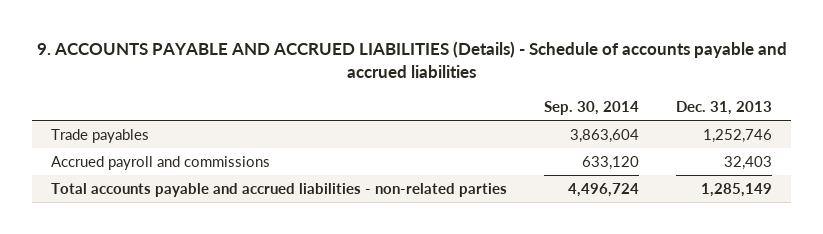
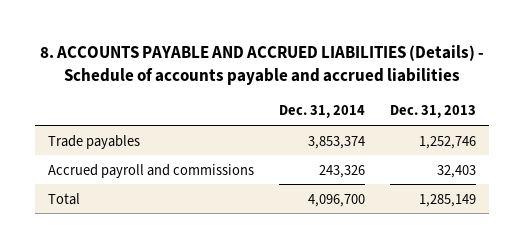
- 9. ACCOUNTS PAYABLE AND ACCRUED LIABILITIES (Details) - Schedule of accounts payable and accrued liabilities
+ 8. ACCOUNTS PAYABLE AND ACCRUED LIABILITIES (Details) - Schedule of accounts payable and accrued liabilities
- | Sep. 30, 2014 | Dec. 31, 2013
+ | Dec. 31, 2014 | Dec. 31, 2013
- Total accounts payable and accrued liabilities - non-related parties | 4,496,724 | 1,285,149
+ Total | 4,096,700 | 1,285,149

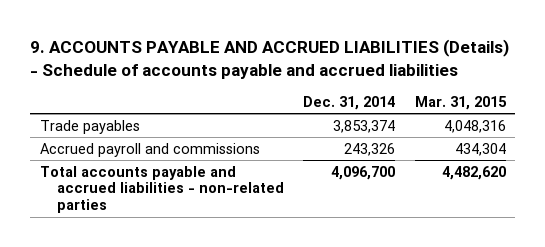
- 8. ACCOUNTS PAYABLE AND ACCRUED LIABILITIES (Details) - Schedule of accounts payable and accrued liabilities
+ 9. ACCOUNTS PAYABLE AND ACCRUED LIABILITIES (Details) - Schedule of accounts payable and accrued liabilities
- | Dec. 31, 2014 | Dec. 31, 2013
+ | Dec. 31, 2014 | Mar. 31, 2015
- Total | 4,096,700 | 1,285,149
+ Total accounts payable and accrued liabilities - non-related parties | 4,096,700 | 4,482,620

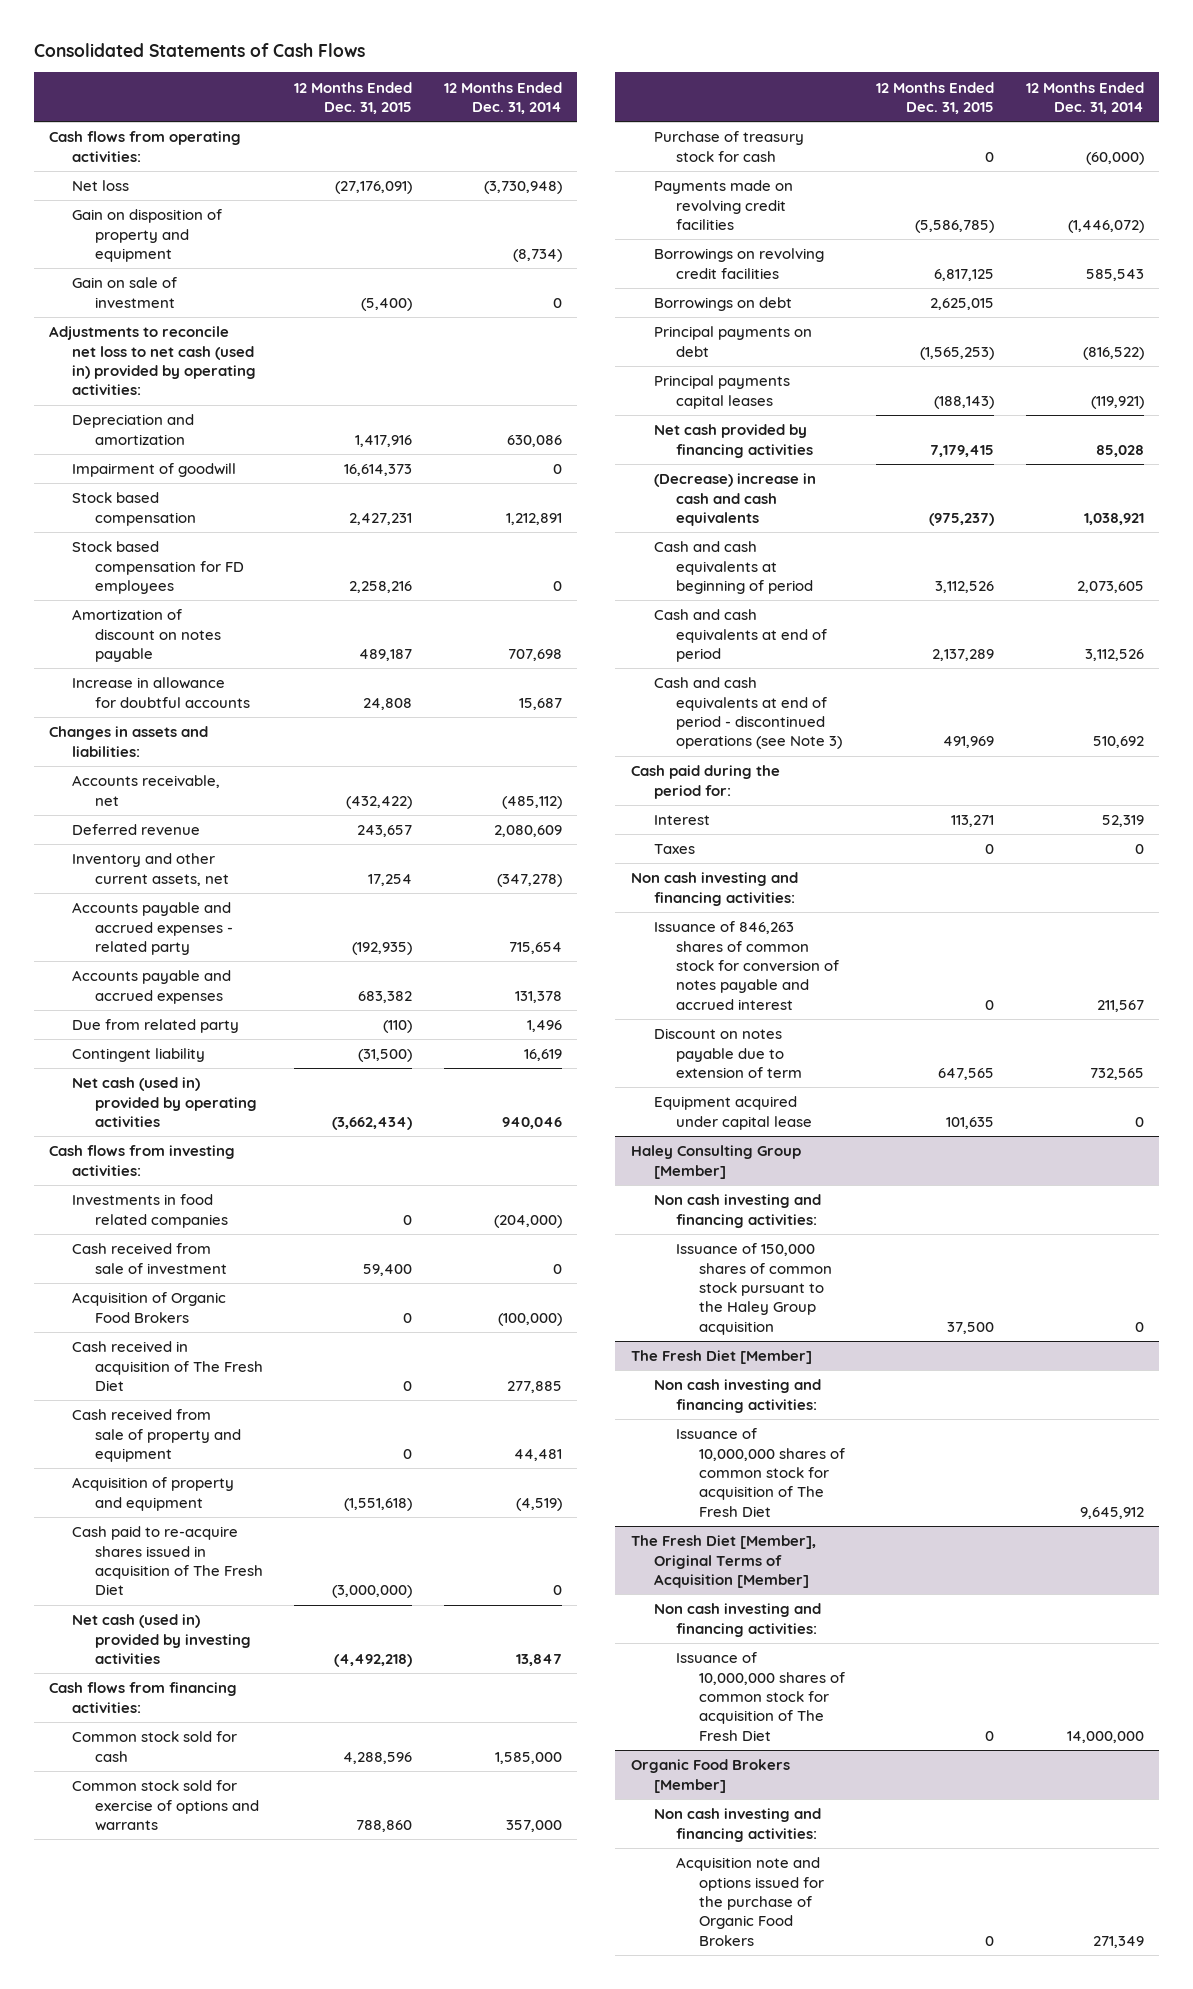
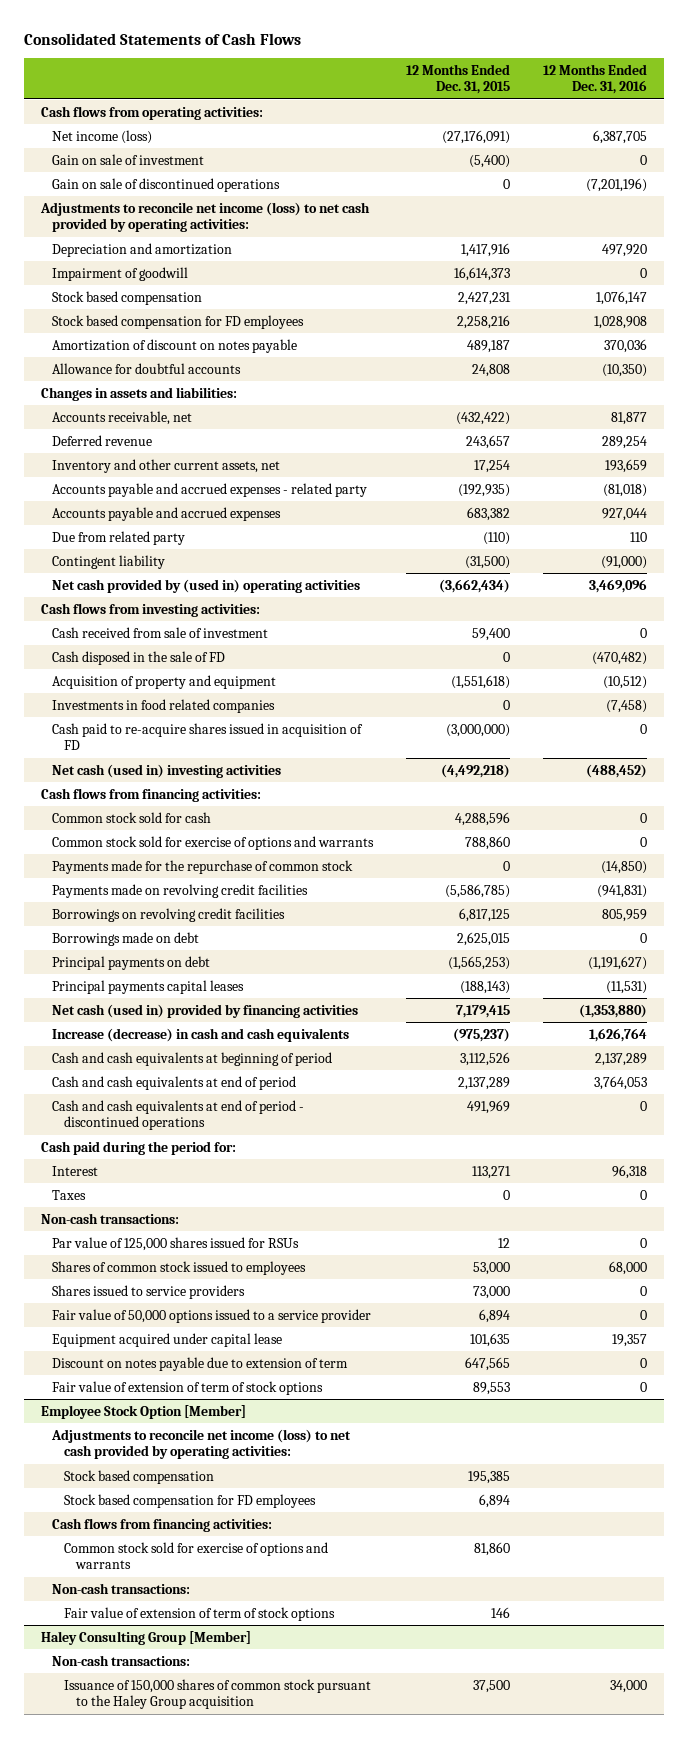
- | 12 Months Ended Dec. 31, 2015 | 12 Months Ended Dec. 31, 2014
+ | 12 Months Ended Dec. 31, 2015 | 12 Months Ended Dec. 31, 2016
- Net loss | (27,176,091) | (3,730,948)
- Gain on disposition of property and equipment | | (8,734)
+ Net income (loss) | (27,176,091) | 6,387,705
- Adjustments to reconcile net loss to net cash (used in) provided by operating activities:
+ Gain on sale of discontinued operations | 0 | (7,201,196)
+ Adjustments to reconcile net income (loss) to net cash provided by operating activities:
- Increase in allowance for doubtful accounts | 24,808 | 15,687
+ Allowance for doubtful accounts | 24,808 | (10,350)
- Net cash (used in) provided by operating activities | (3,662,434) | 940,046
+ Net cash provided by (used in) operating activities | (3,662,434) | 3,469,096
- Acquisition of Organic Food Brokers | 0 | (100,000)
- Cash received in acquisition of The Fresh Diet | 0 | 277,885
- Cash received from sale of property and equipment | 0 | 44,481
+ Cash disposed in the sale of FD | 0 | (470,482)
- Cash paid to re-acquire shares issued in acquisition of The Fresh Diet | (3,000,000) | 0
- Net cash (used in) provided by investing activities | (4,492,218) | 13,847
moved down: Investments in food related companies | 0 | (7,458)
+ Cash paid to re-acquire shares issued in acquisition of FD | (3,000,000) | 0
+ Net cash (used in) investing activities | (4,492,218) | (488,452)
- Purchase of treasury stock for cash | 0 | (60,000)
+ Payments made for the repurchase of common stock | 0 | (14,850)
- Borrowings on debt | 2,625,015 |
+ Borrowings made on debt | 2,625,015 | 0
- Net cash provided by financing activities | 7,179,415 | 85,028
- (Decrease) increase in cash and cash equivalents | (975,237) | 1,038,921
+ Net cash (used in) provided by financing activities | 7,179,415 | (1,353,880)
+ Increase (decrease) in cash and cash equivalents | (975,237) | 1,626,764
- Cash and cash equivalents at end of period - discontinued operations (see Note 3) | 491,969 | 510,692
+ Cash and cash equivalents at end of period - discontinued operations | 491,969 | 0
- Non cash investing and financing activities:
- Issuance of 846,263 shares of common stock for conversion of notes payable and accrued interest | 0 | 211,567
+ Non-cash transactions:
+ Par value of 125,000 shares issued for RSUs | 12 | 0
+ Shares of common stock issued to employees | 53,000 | 68,000
+ Shares issued to service providers | 73,000 | 0
+ Fair value of 50,000 options issued to a service provider | 6,894 | 0
moved down: Discount on notes payable due to extension of term | 647,565 | 0
+ Fair value of extension of term of stock options | 89,553 | 0
+ Employee Stock Option [Member]
+ Adjustments to reconcile net income (loss) to net cash provided by operating activities:
+ Stock based compensation | 195,385 |
+ Stock based compensation for FD employees | 6,894 |
+ Cash flows from financing activities:
+ Common stock sold for exercise of options and warrants | 81,860 |
+ Non-cash transactions:
+ Fair value of extension of term of stock options | 146 |
@ Haley Consulting Group [Member]
- Non cash investing and financing activities:
+ Non-cash transactions:
- The Fresh Diet [Member]
- Non cash investing and financing activities:
- Issuance of 10,000,000 shares of common stock for acquisition of The Fresh Diet | | 9,645,912
- The Fresh Diet [Member], Original Terms of Acquisition [Member]
- Non cash investing and financing activities:
- Issuance of 10,000,000 shares of common stock for acquisition of The Fresh Diet | 0 | 14,000,000
- Organic Food Brokers [Member]
- Non cash investing and financing activities:
- Acquisition note and options issued for the purchase of Organic Food Brokers | 0 | 271,349

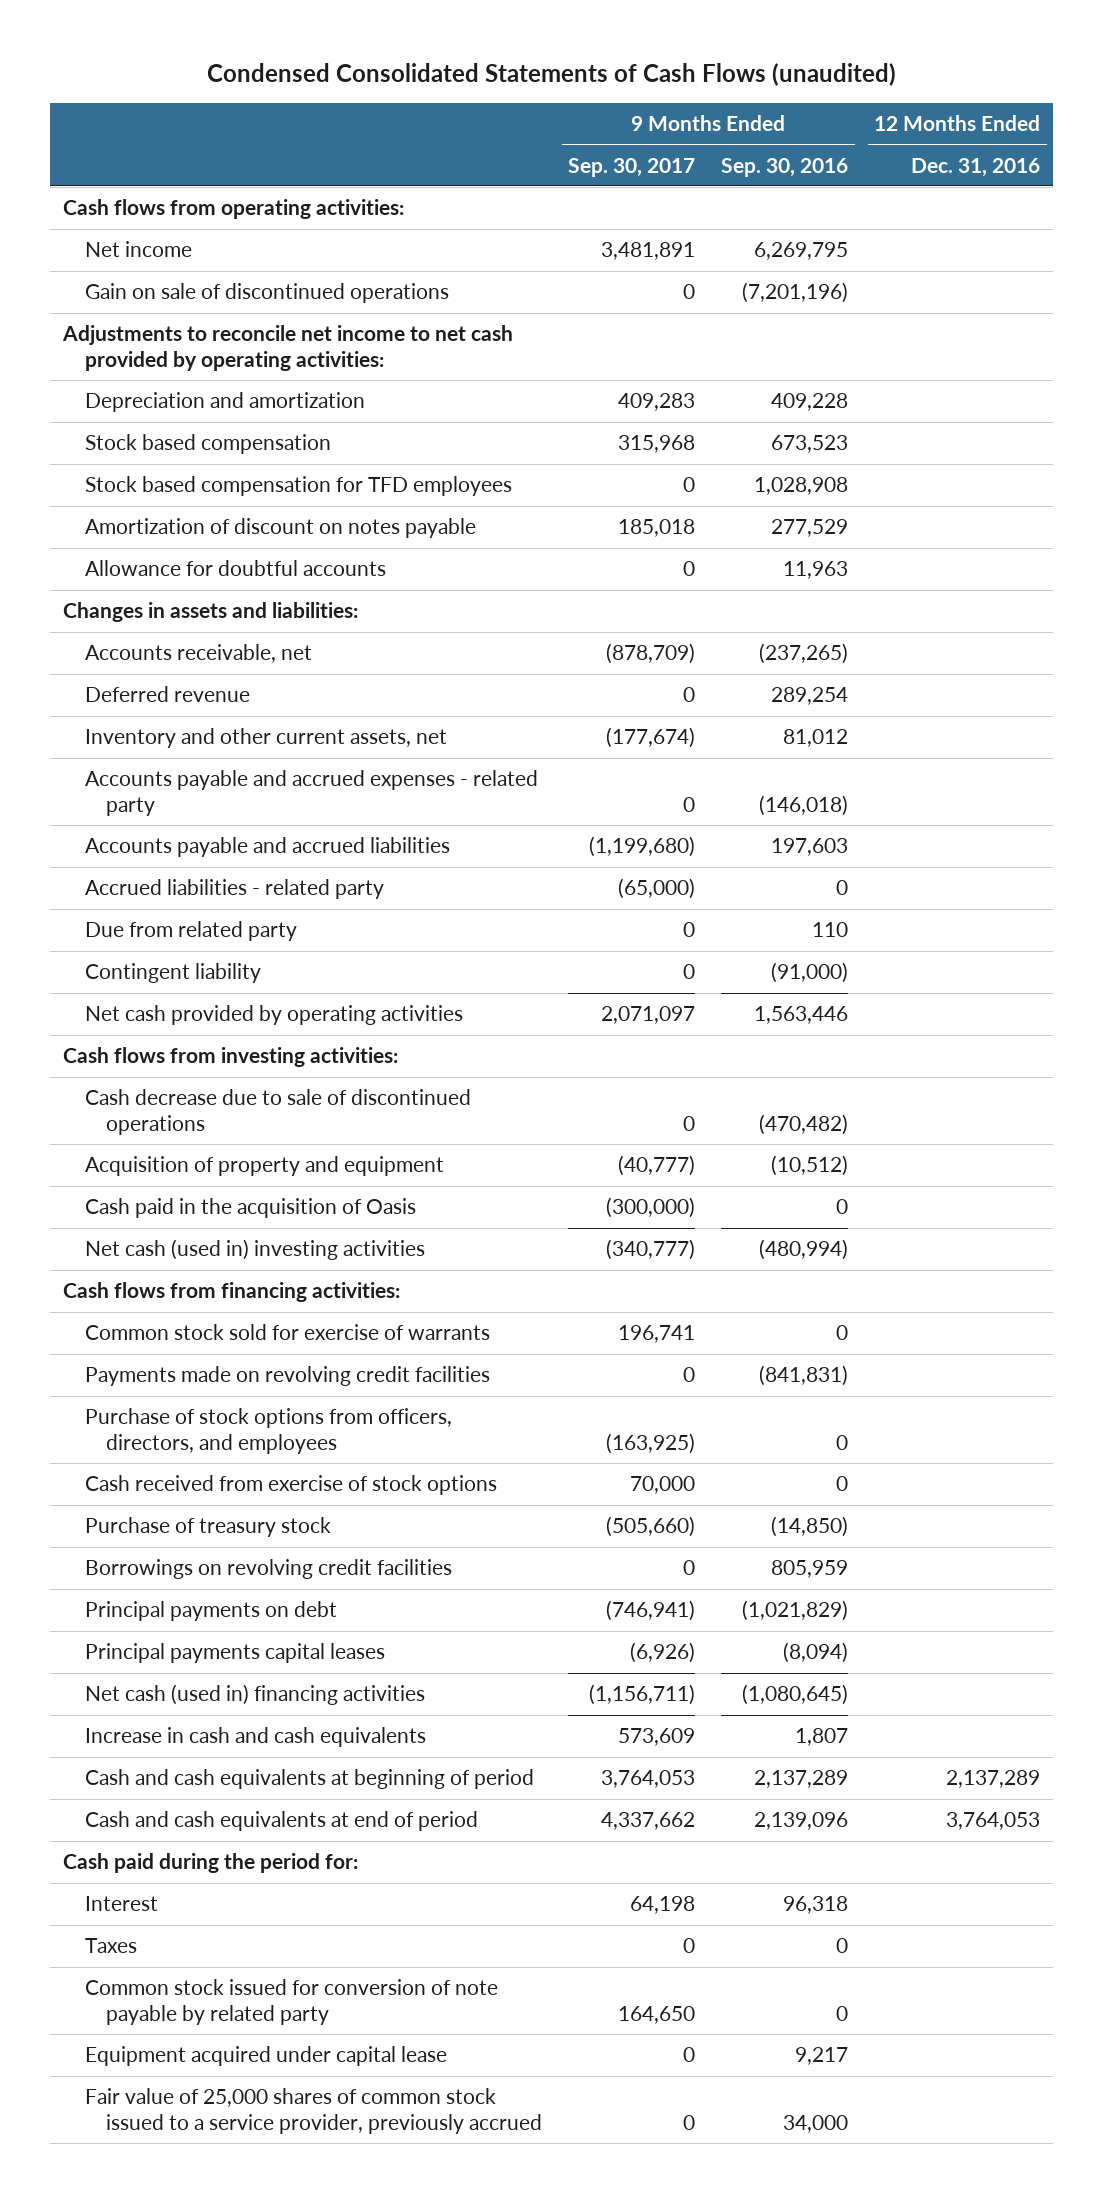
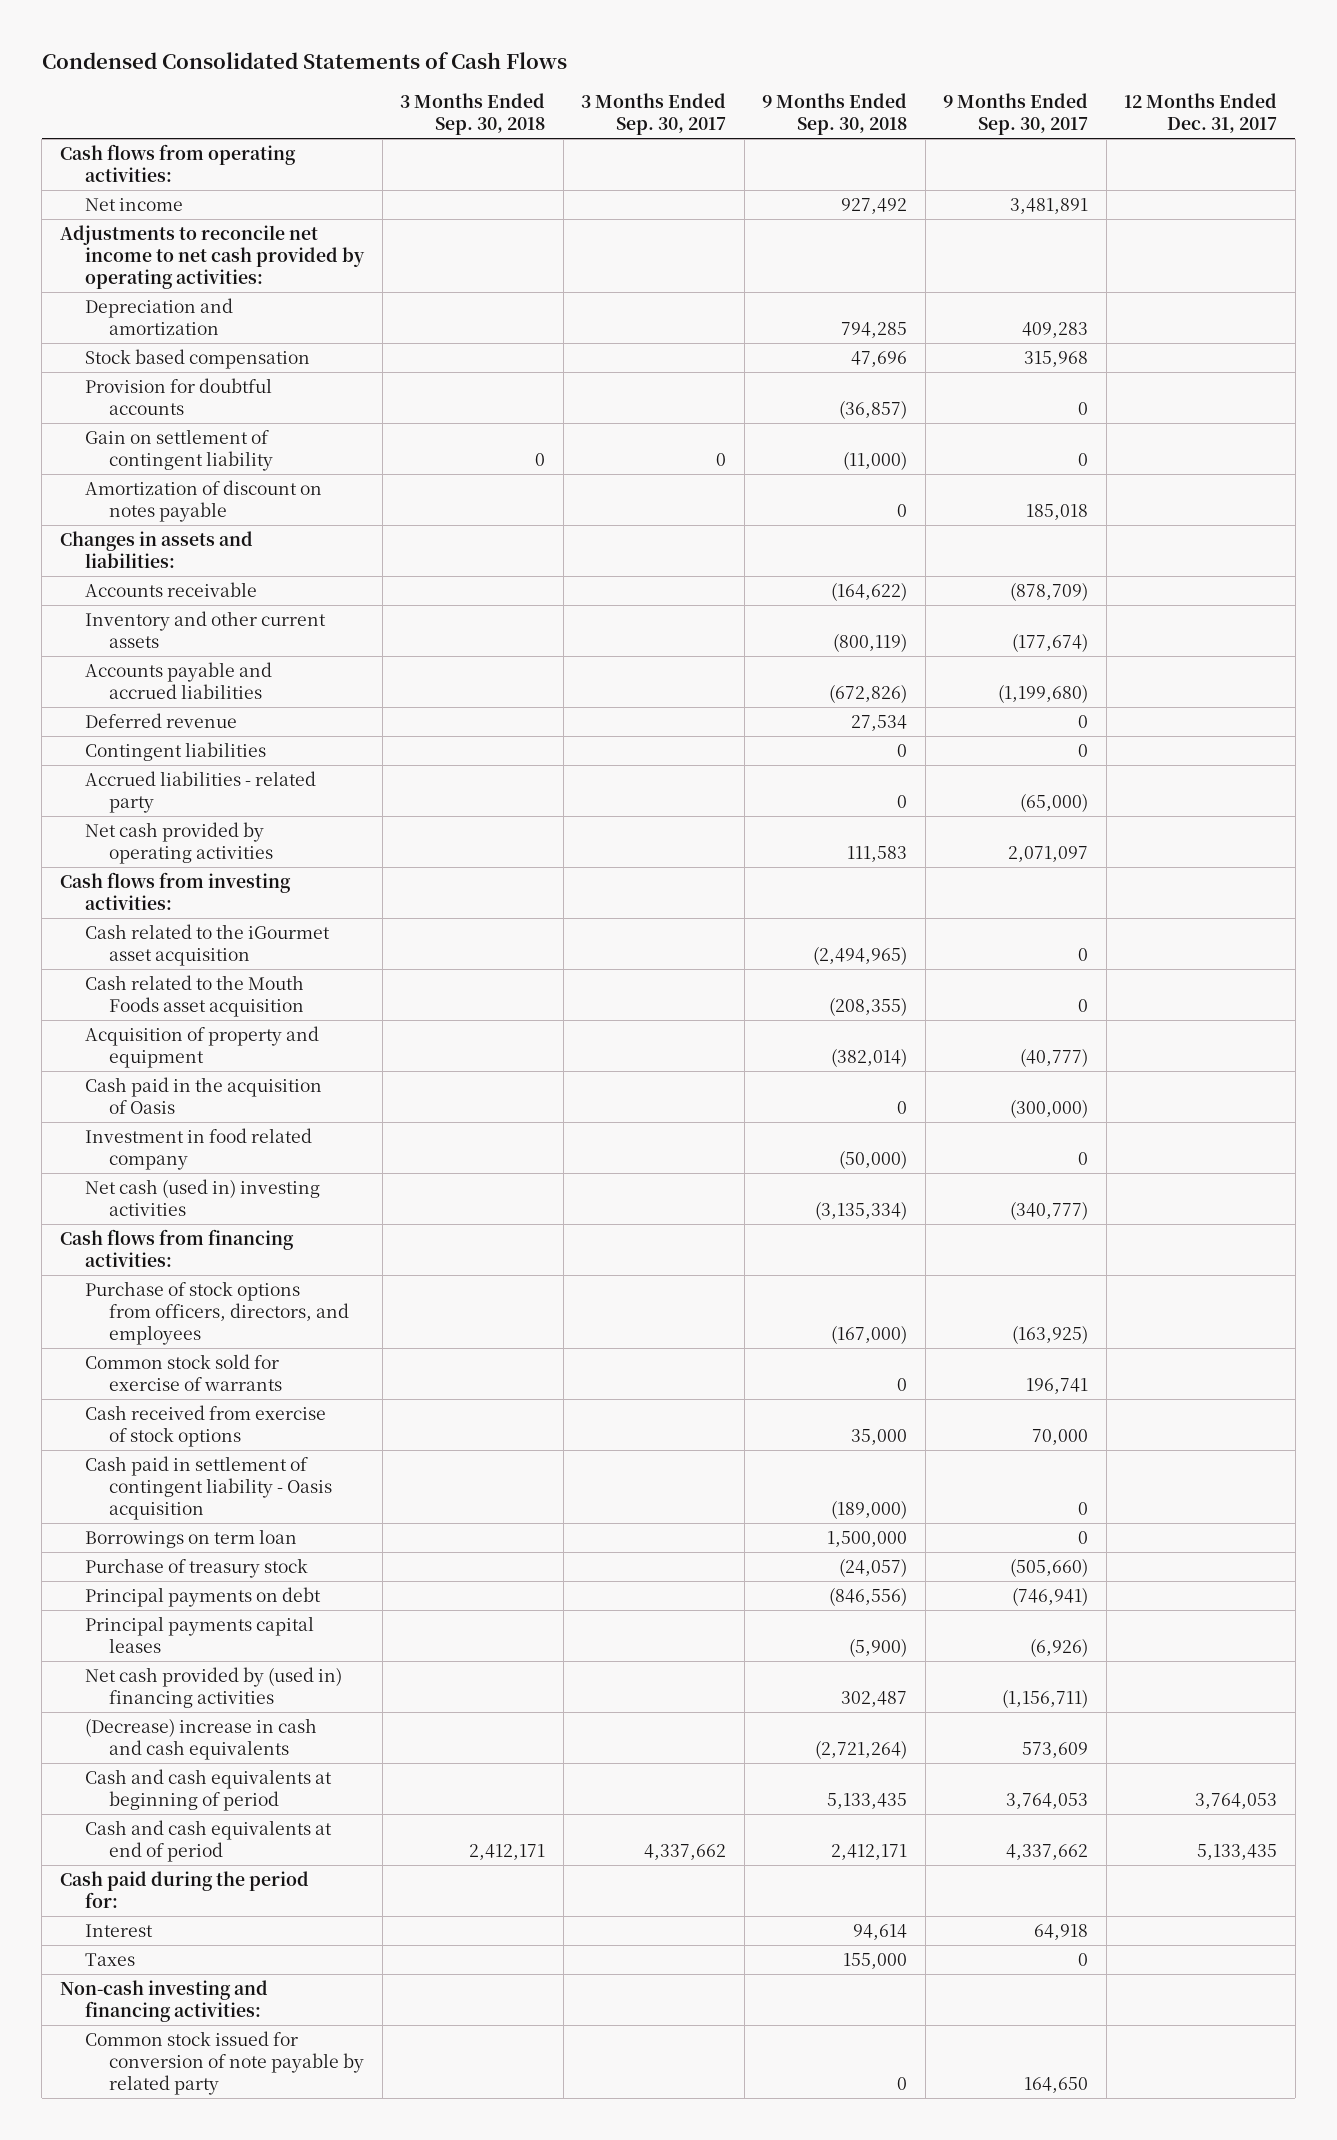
- Condensed Consolidated Statements of Cash Flows (unaudited)
+ Condensed Consolidated Statements of Cash Flows
- | 9 Months Ended Sep. 30, 2017 | 9 Months Ended Sep. 30, 2016 | 12 Months Ended Dec. 31, 2016
+ | 3 Months Ended Sep. 30, 2018 | 3 Months Ended Sep. 30, 2017 | 9 Months Ended Sep. 30, 2018 | 9 Months Ended Sep. 30, 2017 | 12 Months Ended Dec. 31, 2017
- Gain on sale of discontinued operations | 0 | (7,201,196) |
- Stock based compensation for TFD employees | 0 | 1,028,908 |
+ Provision for doubtful accounts | | | (36,857) | 0 |
+ Gain on settlement of contingent liability | 0 | 0 | (11,000) | 0 |
- Allowance for doubtful accounts | 0 | 11,963 |
- Accounts receivable, net | (878,709) | (237,265) |
- Inventory and other current assets, net | (177,674) | 81,012 |
- Accounts payable and accrued expenses - related party | 0 | (146,018) |
+ Accounts receivable | | | (164,622) | (878,709) |
+ Inventory and other current assets | | | (800,119) | (177,674) |
moved down: Deferred revenue | | | 27,534 | 0 |
+ Contingent liabilities | | | 0 | 0 |
- Due from related party | 0 | 110 |
- Contingent liability | 0 | (91,000) |
- Cash decrease due to sale of discontinued operations | 0 | (470,482) |
+ Cash related to the iGourmet asset acquisition | | | (2,494,965) | 0 |
+ Cash related to the Mouth Foods asset acquisition | | | (208,355) | 0 |
+ Investment in food related company | | | (50,000) | 0 |
- Payments made on revolving credit facilities | 0 | (841,831) |
moved down: Common stock sold for exercise of warrants | | | 0 | 196,741 |
+ Cash paid in settlement of contingent liability - Oasis acquisition | | | (189,000) | 0 |
+ Borrowings on term loan | | | 1,500,000 | 0 |
- Borrowings on revolving credit facilities | 0 | 805,959 |
- Net cash (used in) financing activities | (1,156,711) | (1,080,645) |
- Increase in cash and cash equivalents | 573,609 | 1,807 |
+ Net cash provided by (used in) financing activities | | | 302,487 | (1,156,711) |
+ (Decrease) increase in cash and cash equivalents | | | (2,721,264) | 573,609 |
- Interest | 64,198 | 96,318 |
+ Interest | | | 94,614 | 64,918 |
+ Non-cash investing and financing activities:
- Equipment acquired under capital lease | 0 | 9,217 |
- Fair value of 25,000 shares of common stock issued to a service provider, previously accrued | 0 | 34,000 |

